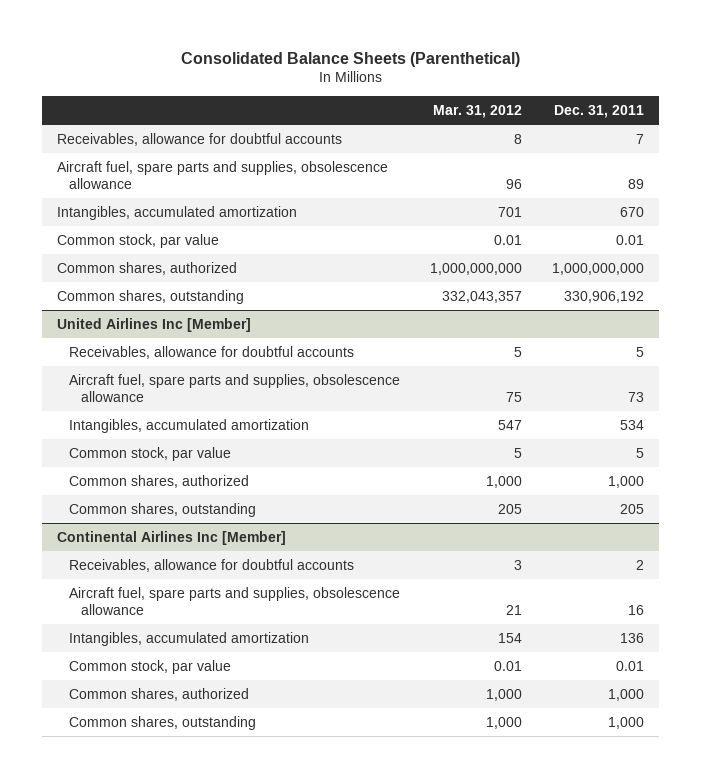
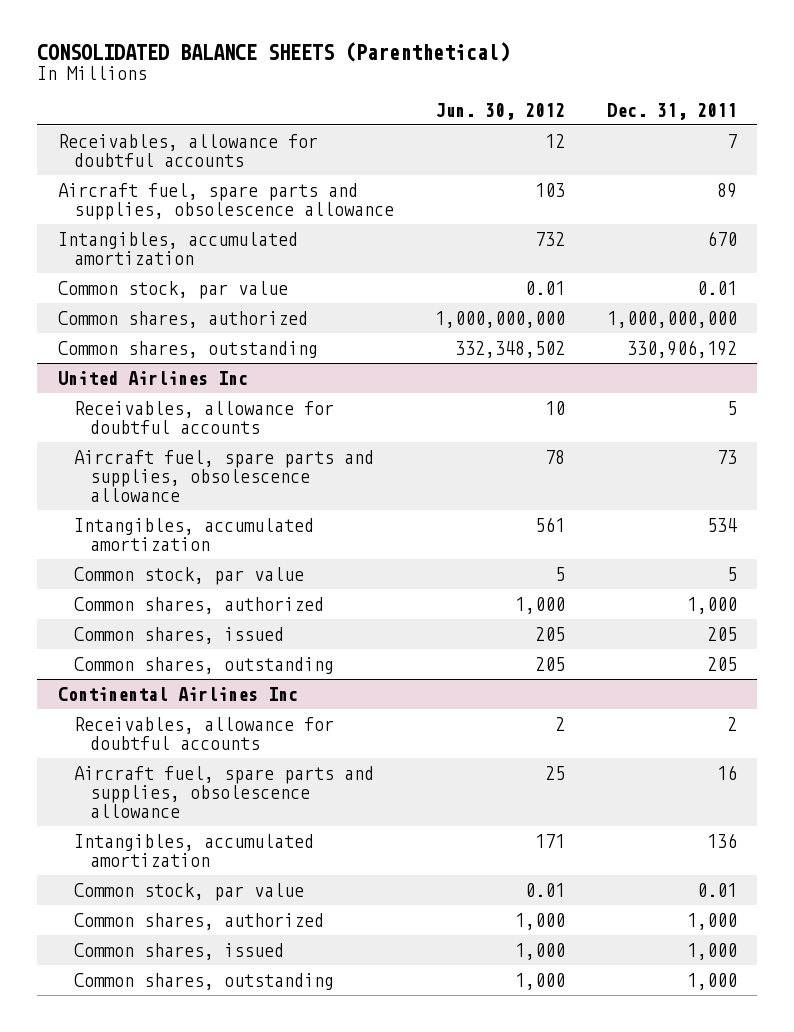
- Consolidated Balance Sheets (Parenthetical)
+ CONSOLIDATED BALANCE SHEETS (Parenthetical)
- | Mar. 31, 2012 | Dec. 31, 2011
+ | Jun. 30, 2012 | Dec. 31, 2011
- United Airlines Inc [Member]
+ United Airlines Inc
+ Common shares, issued | 205 | 205
- Continental Airlines Inc [Member]
+ Continental Airlines Inc
+ Common shares, issued | 1,000 | 1,000

